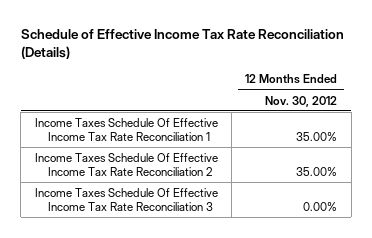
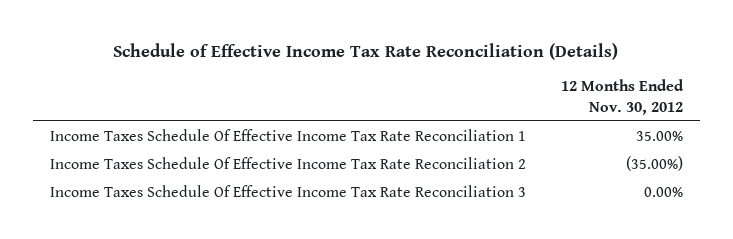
- Income Taxes Schedule Of Effective Income Tax Rate Reconciliation 2 | 35.00%
+ Income Taxes Schedule Of Effective Income Tax Rate Reconciliation 2 | (35.00%)

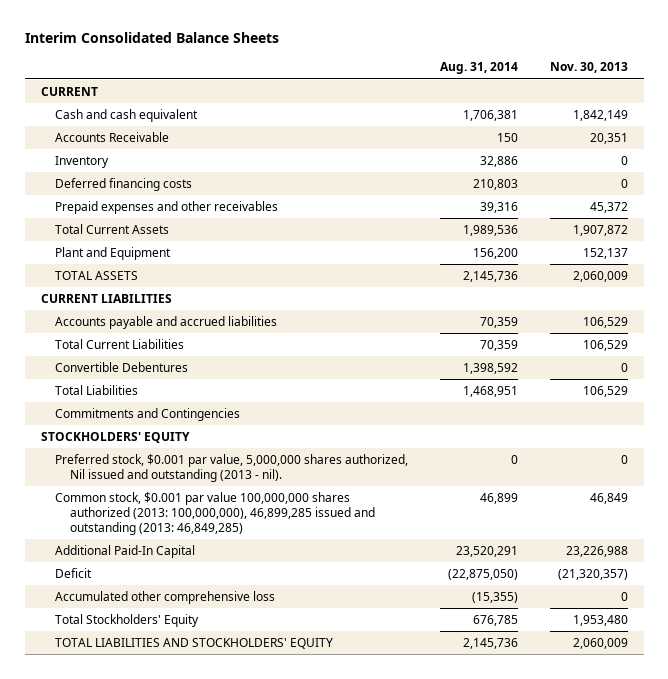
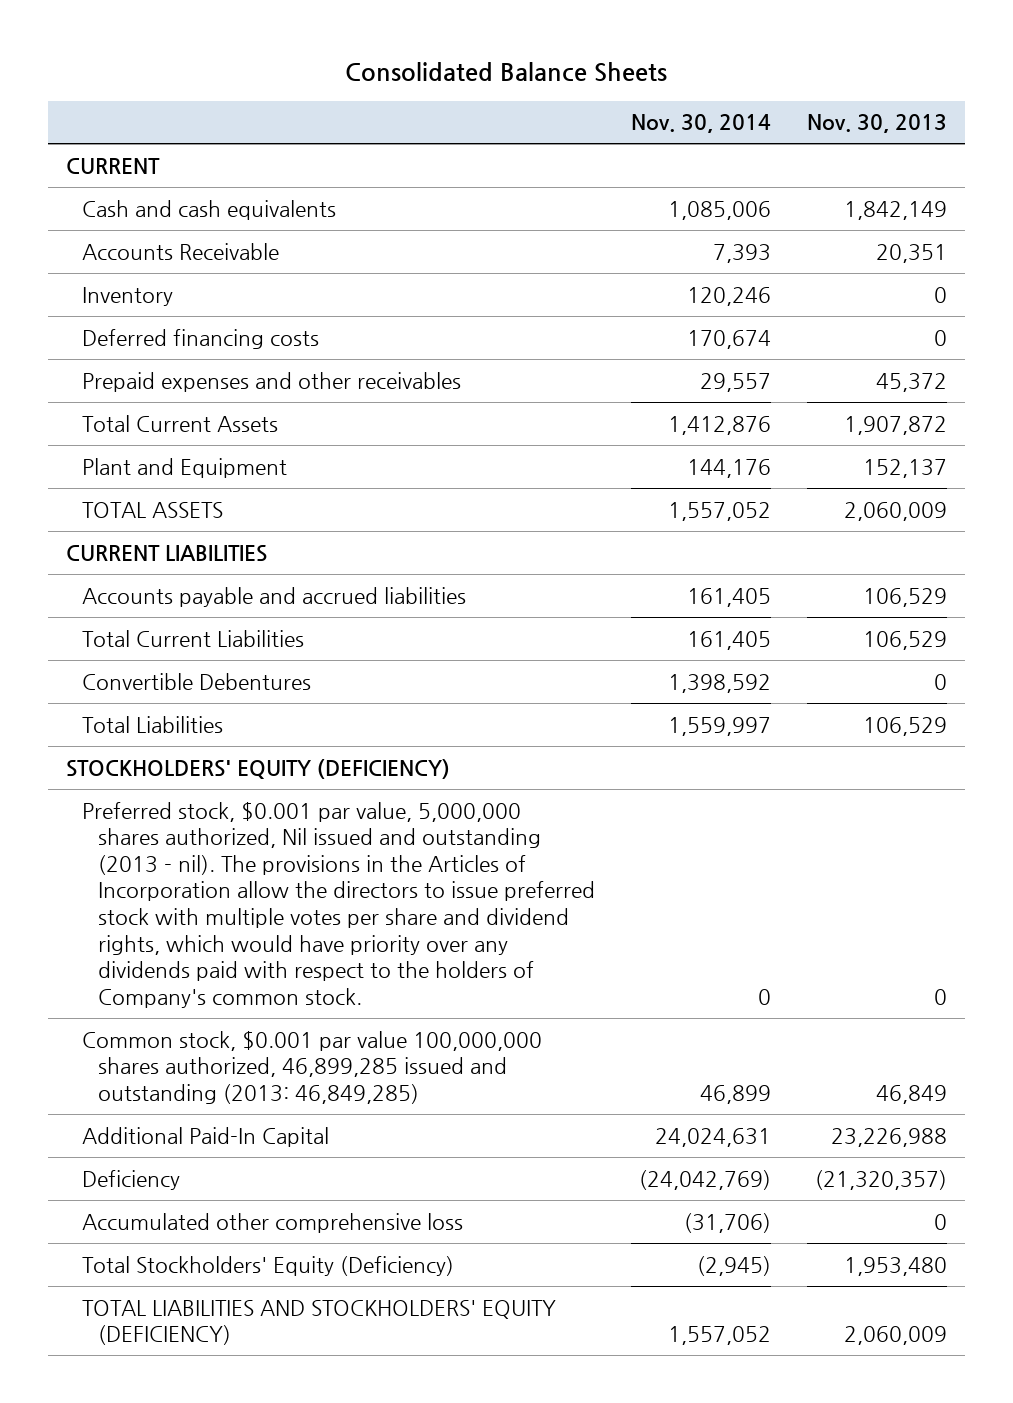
- Interim Consolidated Balance Sheets
+ Consolidated Balance Sheets
- | Aug. 31, 2014 | Nov. 30, 2013
+ | Nov. 30, 2014 | Nov. 30, 2013
- Cash and cash equivalent | 1,706,381 | 1,842,149
+ Cash and cash equivalents | 1,085,006 | 1,842,149
- Commitments and Contingencies
- STOCKHOLDERS' EQUITY
- Preferred stock, $0.001 par value, 5,000,000 shares authorized, Nil issued and outstanding (2013 - nil). | 0 | 0
- Common stock, $0.001 par value 100,000,000 shares authorized (2013: 100,000,000), 46,899,285 issued and outstanding (2013: 46,849,285) | 46,899 | 46,849
+ STOCKHOLDERS' EQUITY (DEFICIENCY)
+ Preferred stock, $0.001 par value, 5,000,000 shares authorized, Nil issued and outstanding (2013 - nil). The provisions in the Articles of Incorporation allow the directors to issue preferred stock with multiple votes per share and dividend rights, which would have priority over any dividends paid with respect to the holders of Company's common stock. | 0 | 0
+ Common stock, $0.001 par value 100,000,000 shares authorized, 46,899,285 issued and outstanding (2013: 46,849,285) | 46,899 | 46,849
- Deficit | (22,875,050) | (21,320,357)
+ Deficiency | (24,042,769) | (21,320,357)
- Total Stockholders' Equity | 676,785 | 1,953,480
- TOTAL LIABILITIES AND STOCKHOLDERS' EQUITY | 2,145,736 | 2,060,009
+ Total Stockholders' Equity (Deficiency) | (2,945) | 1,953,480
+ TOTAL LIABILITIES AND STOCKHOLDERS' EQUITY (DEFICIENCY) | 1,557,052 | 2,060,009

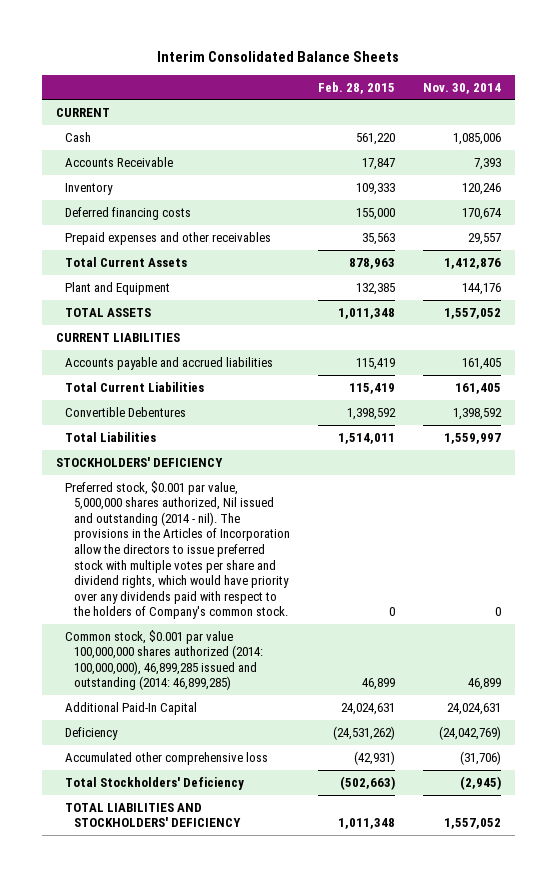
- Consolidated Balance Sheets
+ Interim Consolidated Balance Sheets
- | Nov. 30, 2014 | Nov. 30, 2013
+ | Feb. 28, 2015 | Nov. 30, 2014
- Cash and cash equivalents | 1,085,006 | 1,842,149
+ Cash | 561,220 | 1,085,006
- STOCKHOLDERS' EQUITY (DEFICIENCY)
- Preferred stock, $0.001 par value, 5,000,000 shares authorized, Nil issued and outstanding (2013 - nil). The provisions in the Articles of Incorporation allow the directors to issue preferred stock with multiple votes per share and dividend rights, which would have priority over any dividends paid with respect to the holders of Company's common stock. | 0 | 0
- Common stock, $0.001 par value 100,000,000 shares authorized, 46,899,285 issued and outstanding (2013: 46,849,285) | 46,899 | 46,849
+ STOCKHOLDERS' DEFICIENCY
+ Preferred stock, $0.001 par value, 5,000,000 shares authorized, Nil issued and outstanding (2014 - nil). The provisions in the Articles of Incorporation allow the directors to issue preferred stock with multiple votes per share and dividend rights, which would have priority over any dividends paid with respect to the holders of Company's common stock. | 0 | 0
+ Common stock, $0.001 par value 100,000,000 shares authorized (2014: 100,000,000), 46,899,285 issued and outstanding (2014: 46,899,285) | 46,899 | 46,899
- Total Stockholders' Equity (Deficiency) | (2,945) | 1,953,480
- TOTAL LIABILITIES AND STOCKHOLDERS' EQUITY (DEFICIENCY) | 1,557,052 | 2,060,009
+ Total Stockholders' Deficiency | (502,663) | (2,945)
+ TOTAL LIABILITIES AND STOCKHOLDERS' DEFICIENCY | 1,011,348 | 1,557,052

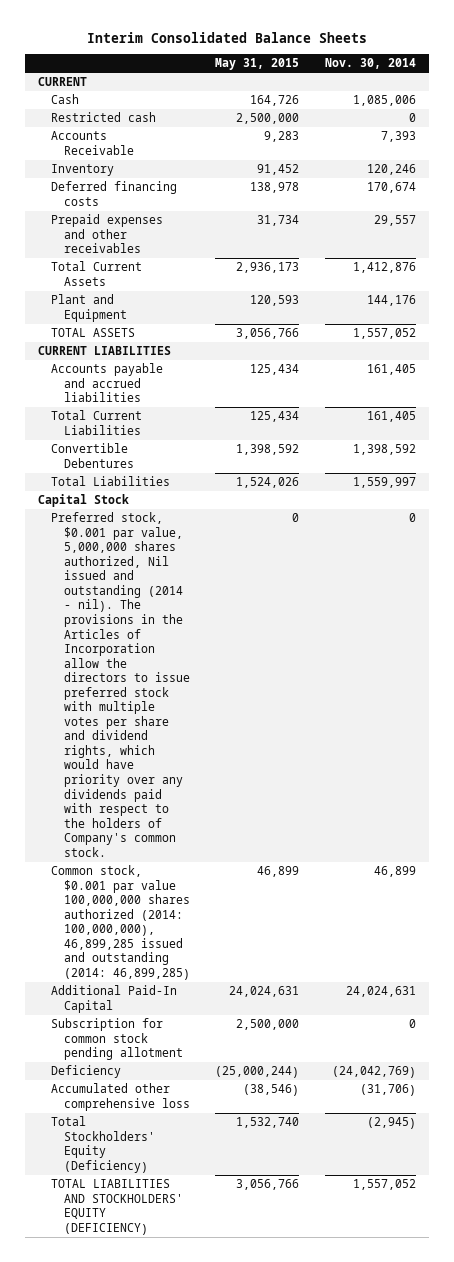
- | Feb. 28, 2015 | Nov. 30, 2014
+ | May 31, 2015 | Nov. 30, 2014
+ Restricted cash | 2,500,000 | 0
- STOCKHOLDERS' DEFICIENCY
+ Capital Stock
+ Subscription for common stock pending allotment | 2,500,000 | 0
- Total Stockholders' Deficiency | (502,663) | (2,945)
- TOTAL LIABILITIES AND STOCKHOLDERS' DEFICIENCY | 1,011,348 | 1,557,052
+ Total Stockholders' Equity (Deficiency) | 1,532,740 | (2,945)
+ TOTAL LIABILITIES AND STOCKHOLDERS' EQUITY (DEFICIENCY) | 3,056,766 | 1,557,052

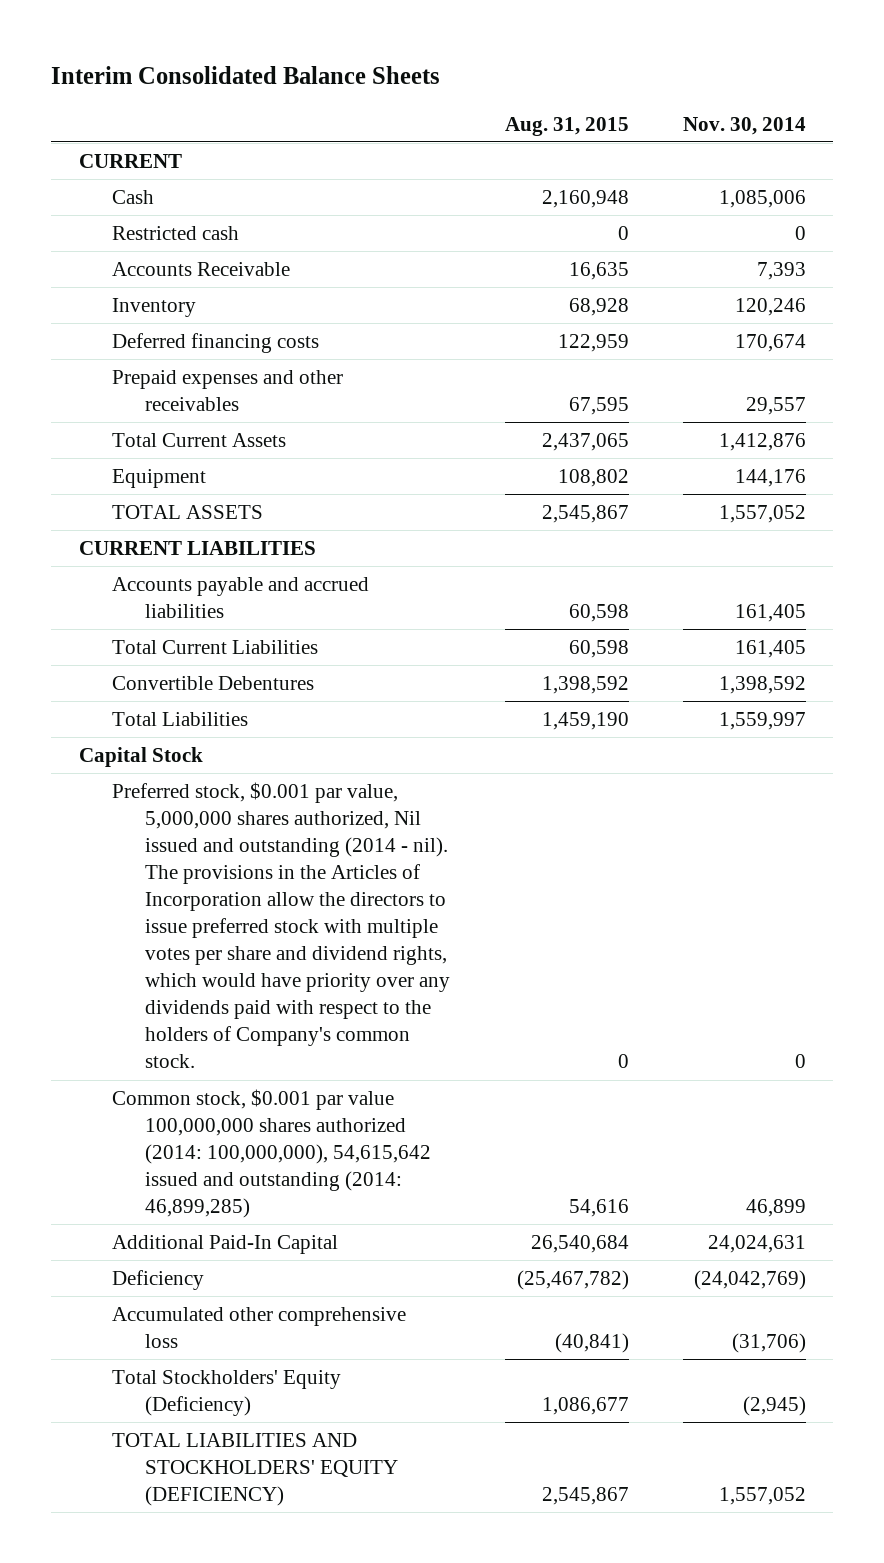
- | May 31, 2015 | Nov. 30, 2014
+ | Aug. 31, 2015 | Nov. 30, 2014
- Plant and Equipment | 120,593 | 144,176
+ Equipment | 108,802 | 144,176
- Common stock, $0.001 par value 100,000,000 shares authorized (2014: 100,000,000), 46,899,285 issued and outstanding (2014: 46,899,285) | 46,899 | 46,899
+ Common stock, $0.001 par value 100,000,000 shares authorized (2014: 100,000,000), 54,615,642 issued and outstanding (2014: 46,899,285) | 54,616 | 46,899
- Subscription for common stock pending allotment | 2,500,000 | 0

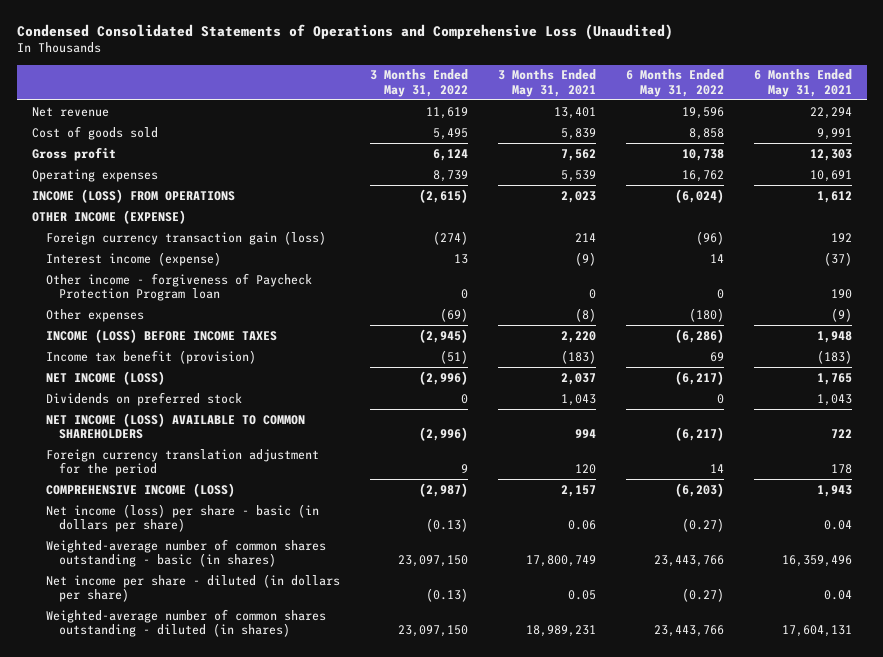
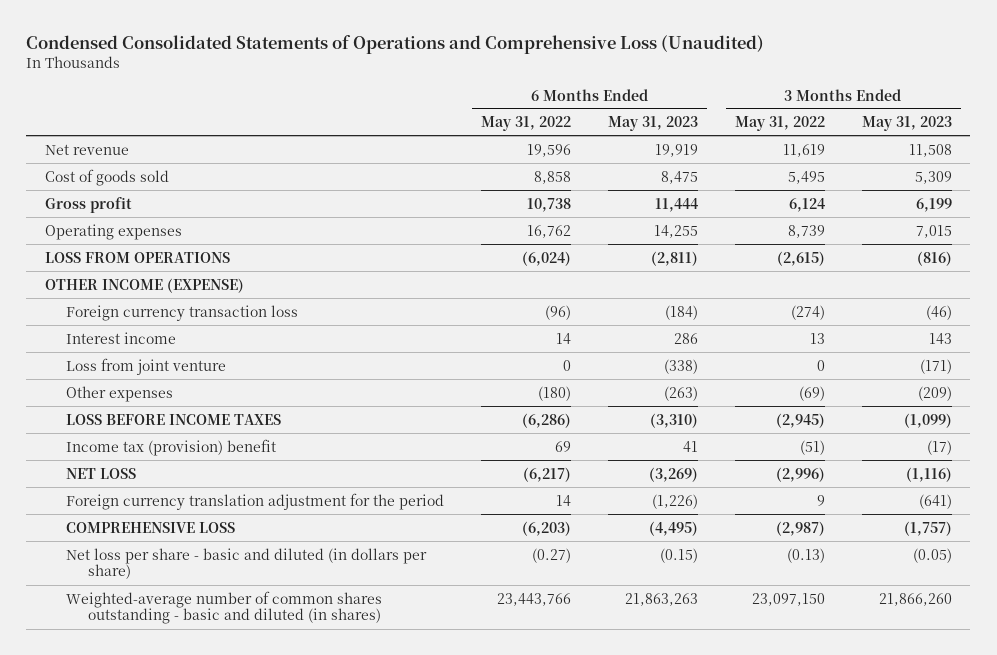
- | 3 Months Ended May 31, 2022 | 3 Months Ended May 31, 2021 | 6 Months Ended May 31, 2022 | 6 Months Ended May 31, 2021
+ | 6 Months Ended May 31, 2022 | 6 Months Ended May 31, 2023 | 3 Months Ended May 31, 2022 | 3 Months Ended May 31, 2023
- INCOME (LOSS) FROM OPERATIONS | (2,615) | 2,023 | (6,024) | 1,612
+ LOSS FROM OPERATIONS | (6,024) | (2,811) | (2,615) | (816)
- Foreign currency transaction gain (loss) | (274) | 214 | (96) | 192
- Interest income (expense) | 13 | (9) | 14 | (37)
- Other income - forgiveness of Paycheck Protection Program loan | 0 | 0 | 0 | 190
+ Foreign currency transaction loss | (96) | (184) | (274) | (46)
+ Interest income | 14 | 286 | 13 | 143
+ Loss from joint venture | 0 | (338) | 0 | (171)
- INCOME (LOSS) BEFORE INCOME TAXES | (2,945) | 2,220 | (6,286) | 1,948
- Income tax benefit (provision) | (51) | (183) | 69 | (183)
- NET INCOME (LOSS) | (2,996) | 2,037 | (6,217) | 1,765
- Dividends on preferred stock | 0 | 1,043 | 0 | 1,043
- NET INCOME (LOSS) AVAILABLE TO COMMON SHAREHOLDERS | (2,996) | 994 | (6,217) | 722
+ LOSS BEFORE INCOME TAXES | (6,286) | (3,310) | (2,945) | (1,099)
+ Income tax (provision) benefit | 69 | 41 | (51) | (17)
+ NET LOSS | (6,217) | (3,269) | (2,996) | (1,116)
- COMPREHENSIVE INCOME (LOSS) | (2,987) | 2,157 | (6,203) | 1,943
- Net income (loss) per share - basic (in dollars per share) | (0.13) | 0.06 | (0.27) | 0.04
- Weighted-average number of common shares outstanding - basic (in shares) | 23,097,150 | 17,800,749 | 23,443,766 | 16,359,496
- Net income per share - diluted (in dollars per share) | (0.13) | 0.05 | (0.27) | 0.04
- Weighted-average number of common shares outstanding - diluted (in shares) | 23,097,150 | 18,989,231 | 23,443,766 | 17,604,131
+ COMPREHENSIVE LOSS | (6,203) | (4,495) | (2,987) | (1,757)
+ Net loss per share - basic and diluted (in dollars per share) | (0.27) | (0.15) | (0.13) | (0.05)
+ Weighted-average number of common shares outstanding - basic and diluted (in shares) | 23,443,766 | 21,863,263 | 23,097,150 | 21,866,260

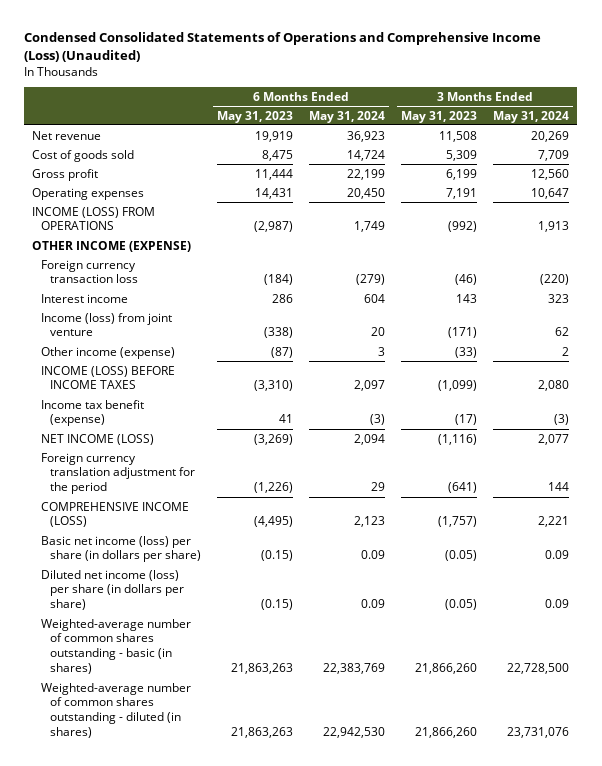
- Condensed Consolidated Statements of Operations and Comprehensive Loss (Unaudited)
+ Condensed Consolidated Statements of Operations and Comprehensive Income (Loss) (Unaudited)
- | 6 Months Ended May 31, 2022 | 6 Months Ended May 31, 2023 | 3 Months Ended May 31, 2022 | 3 Months Ended May 31, 2023
+ | 6 Months Ended May 31, 2023 | 6 Months Ended May 31, 2024 | 3 Months Ended May 31, 2023 | 3 Months Ended May 31, 2024
- Operating expenses | 16,762 | 14,255 | 8,739 | 7,015
- LOSS FROM OPERATIONS | (6,024) | (2,811) | (2,615) | (816)
+ Operating expenses | 14,431 | 20,450 | 7,191 | 10,647
+ INCOME (LOSS) FROM OPERATIONS | (2,987) | 1,749 | (992) | 1,913
- Loss from joint venture | 0 | (338) | 0 | (171)
- Other expenses | (180) | (263) | (69) | (209)
- LOSS BEFORE INCOME TAXES | (6,286) | (3,310) | (2,945) | (1,099)
- Income tax (provision) benefit | 69 | 41 | (51) | (17)
- NET LOSS | (6,217) | (3,269) | (2,996) | (1,116)
+ Income (loss) from joint venture | (338) | 20 | (171) | 62
+ Other income (expense) | (87) | 3 | (33) | 2
+ INCOME (LOSS) BEFORE INCOME TAXES | (3,310) | 2,097 | (1,099) | 2,080
+ Income tax benefit (expense) | 41 | (3) | (17) | (3)
+ NET INCOME (LOSS) | (3,269) | 2,094 | (1,116) | 2,077
- COMPREHENSIVE LOSS | (6,203) | (4,495) | (2,987) | (1,757)
- Net loss per share - basic and diluted (in dollars per share) | (0.27) | (0.15) | (0.13) | (0.05)
- Weighted-average number of common shares outstanding - basic and diluted (in shares) | 23,443,766 | 21,863,263 | 23,097,150 | 21,866,260
+ COMPREHENSIVE INCOME (LOSS) | (4,495) | 2,123 | (1,757) | 2,221
+ Basic net income (loss) per share (in dollars per share) | (0.15) | 0.09 | (0.05) | 0.09
+ Diluted net income (loss) per share (in dollars per share) | (0.15) | 0.09 | (0.05) | 0.09
+ Weighted-average number of common shares outstanding - basic (in shares) | 21,863,263 | 22,383,769 | 21,866,260 | 22,728,500
+ Weighted-average number of common shares outstanding - diluted (in shares) | 21,863,263 | 22,942,530 | 21,866,260 | 23,731,076

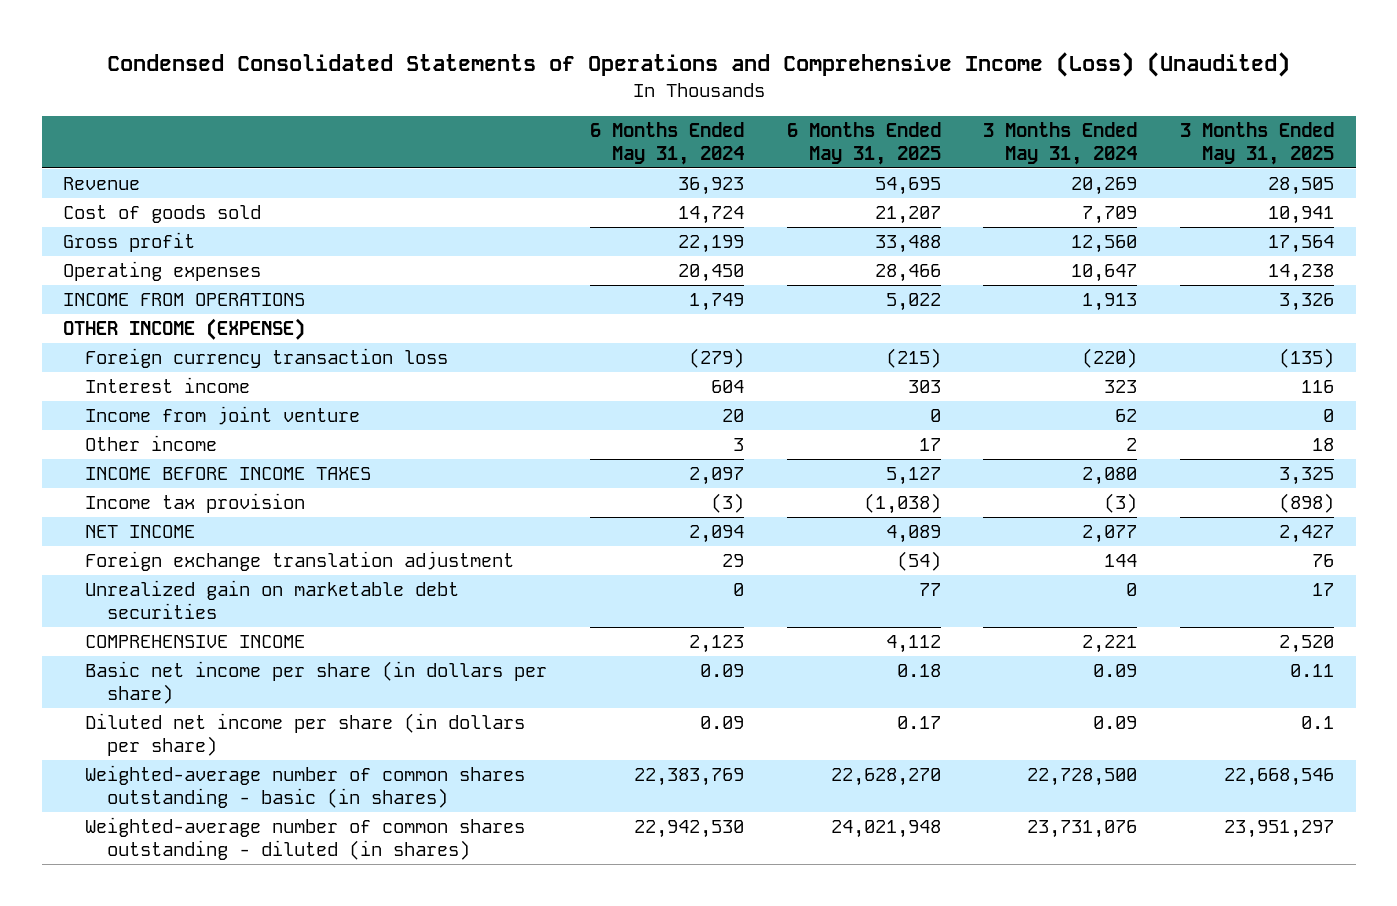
- | 6 Months Ended May 31, 2023 | 6 Months Ended May 31, 2024 | 3 Months Ended May 31, 2023 | 3 Months Ended May 31, 2024
+ | 6 Months Ended May 31, 2024 | 6 Months Ended May 31, 2025 | 3 Months Ended May 31, 2024 | 3 Months Ended May 31, 2025
- Net revenue | 19,919 | 36,923 | 11,508 | 20,269
+ Revenue | 36,923 | 54,695 | 20,269 | 28,505
- INCOME (LOSS) FROM OPERATIONS | (2,987) | 1,749 | (992) | 1,913
+ INCOME FROM OPERATIONS | 1,749 | 5,022 | 1,913 | 3,326
- Income (loss) from joint venture | (338) | 20 | (171) | 62
- Other income (expense) | (87) | 3 | (33) | 2
- INCOME (LOSS) BEFORE INCOME TAXES | (3,310) | 2,097 | (1,099) | 2,080
- Income tax benefit (expense) | 41 | (3) | (17) | (3)
- NET INCOME (LOSS) | (3,269) | 2,094 | (1,116) | 2,077
- Foreign currency translation adjustment for the period | (1,226) | 29 | (641) | 144
- COMPREHENSIVE INCOME (LOSS) | (4,495) | 2,123 | (1,757) | 2,221
- Basic net income (loss) per share (in dollars per share) | (0.15) | 0.09 | (0.05) | 0.09
- Diluted net income (loss) per share (in dollars per share) | (0.15) | 0.09 | (0.05) | 0.09
+ Income from joint venture | 20 | 0 | 62 | 0
+ Other income | 3 | 17 | 2 | 18
+ INCOME BEFORE INCOME TAXES | 2,097 | 5,127 | 2,080 | 3,325
+ Income tax provision | (3) | (1,038) | (3) | (898)
+ NET INCOME | 2,094 | 4,089 | 2,077 | 2,427
+ Foreign exchange translation adjustment | 29 | (54) | 144 | 76
+ Unrealized gain on marketable debt securities | 0 | 77 | 0 | 17
+ COMPREHENSIVE INCOME | 2,123 | 4,112 | 2,221 | 2,520
+ Basic net income per share (in dollars per share) | 0.09 | 0.18 | 0.09 | 0.11
+ Diluted net income per share (in dollars per share) | 0.09 | 0.17 | 0.09 | 0.1

